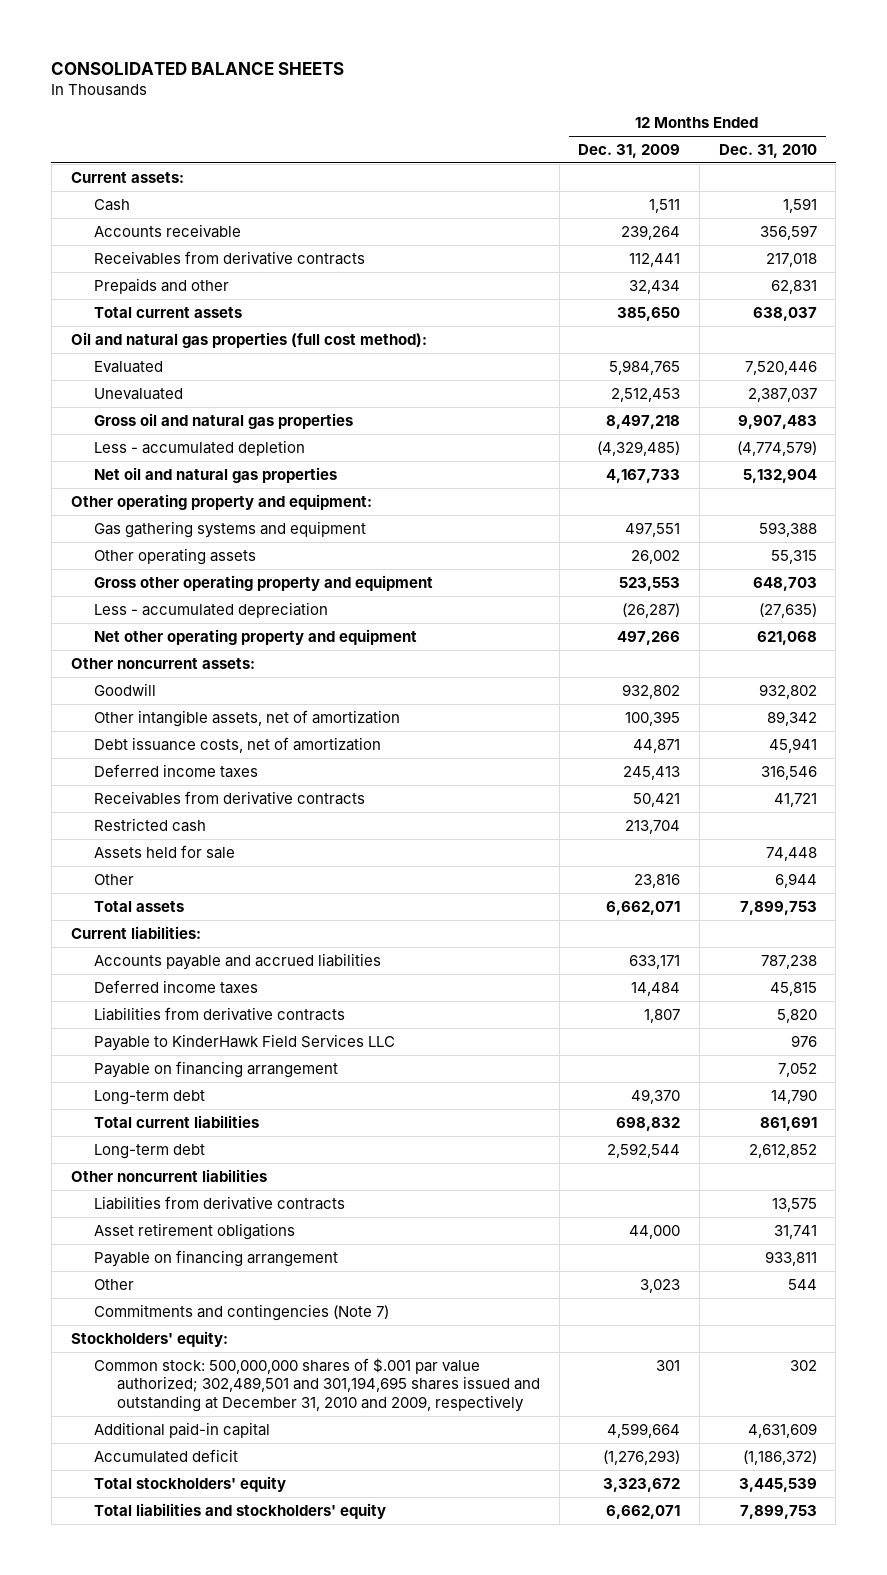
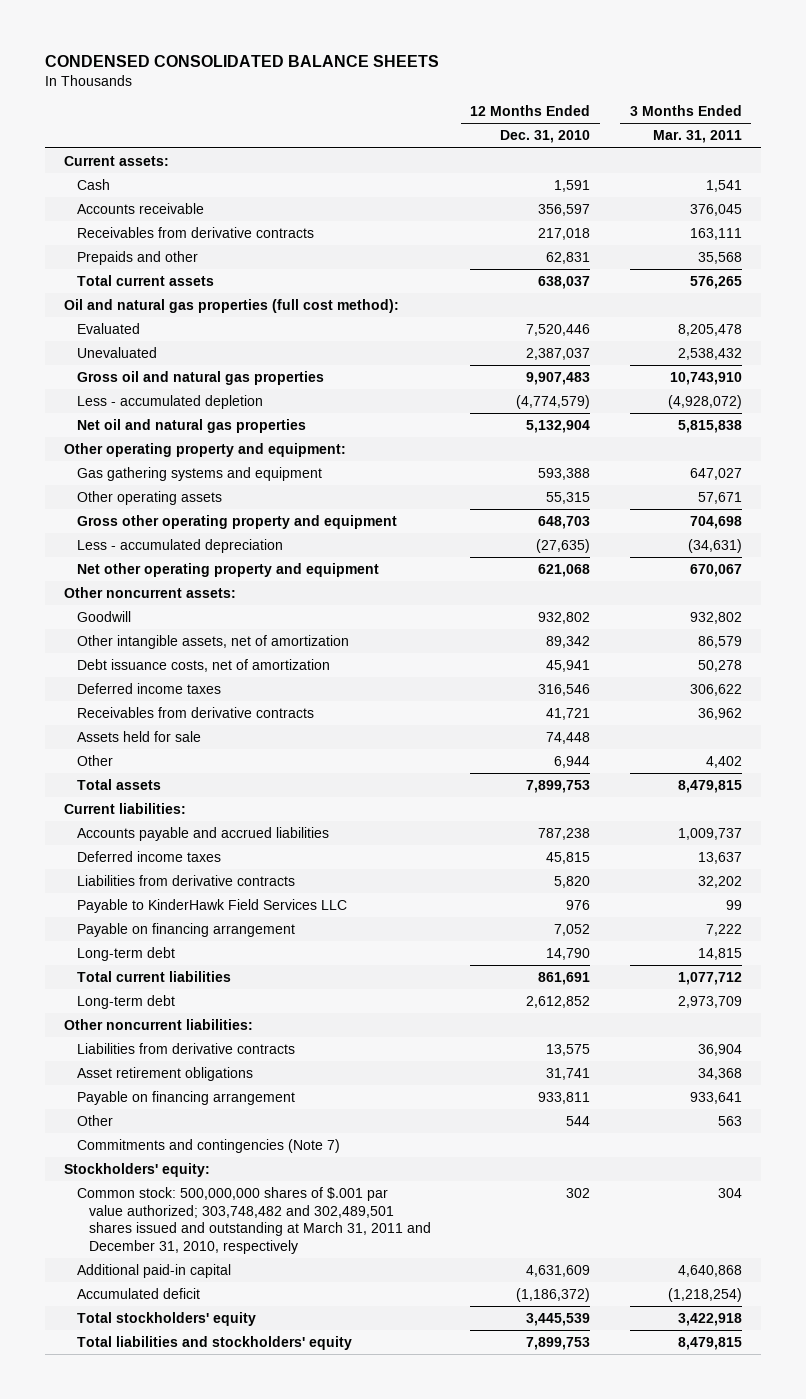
- CONSOLIDATED BALANCE SHEETS
+ CONDENSED CONSOLIDATED BALANCE SHEETS
- | 12 Months Ended Dec. 31, 2009 | 12 Months Ended Dec. 31, 2010
+ | 12 Months Ended Dec. 31, 2010 | 3 Months Ended Mar. 31, 2011
- Restricted cash | 213,704 |
- Other noncurrent liabilities
+ Other noncurrent liabilities:
- Common stock: 500,000,000 shares of $.001 par value authorized; 302,489,501 and 301,194,695 shares issued and outstanding at December 31, 2010 and 2009, respectively | 301 | 302
+ Common stock: 500,000,000 shares of $.001 par value authorized; 303,748,482 and 302,489,501 shares issued and outstanding at March 31, 2011 and December 31, 2010, respectively | 302 | 304

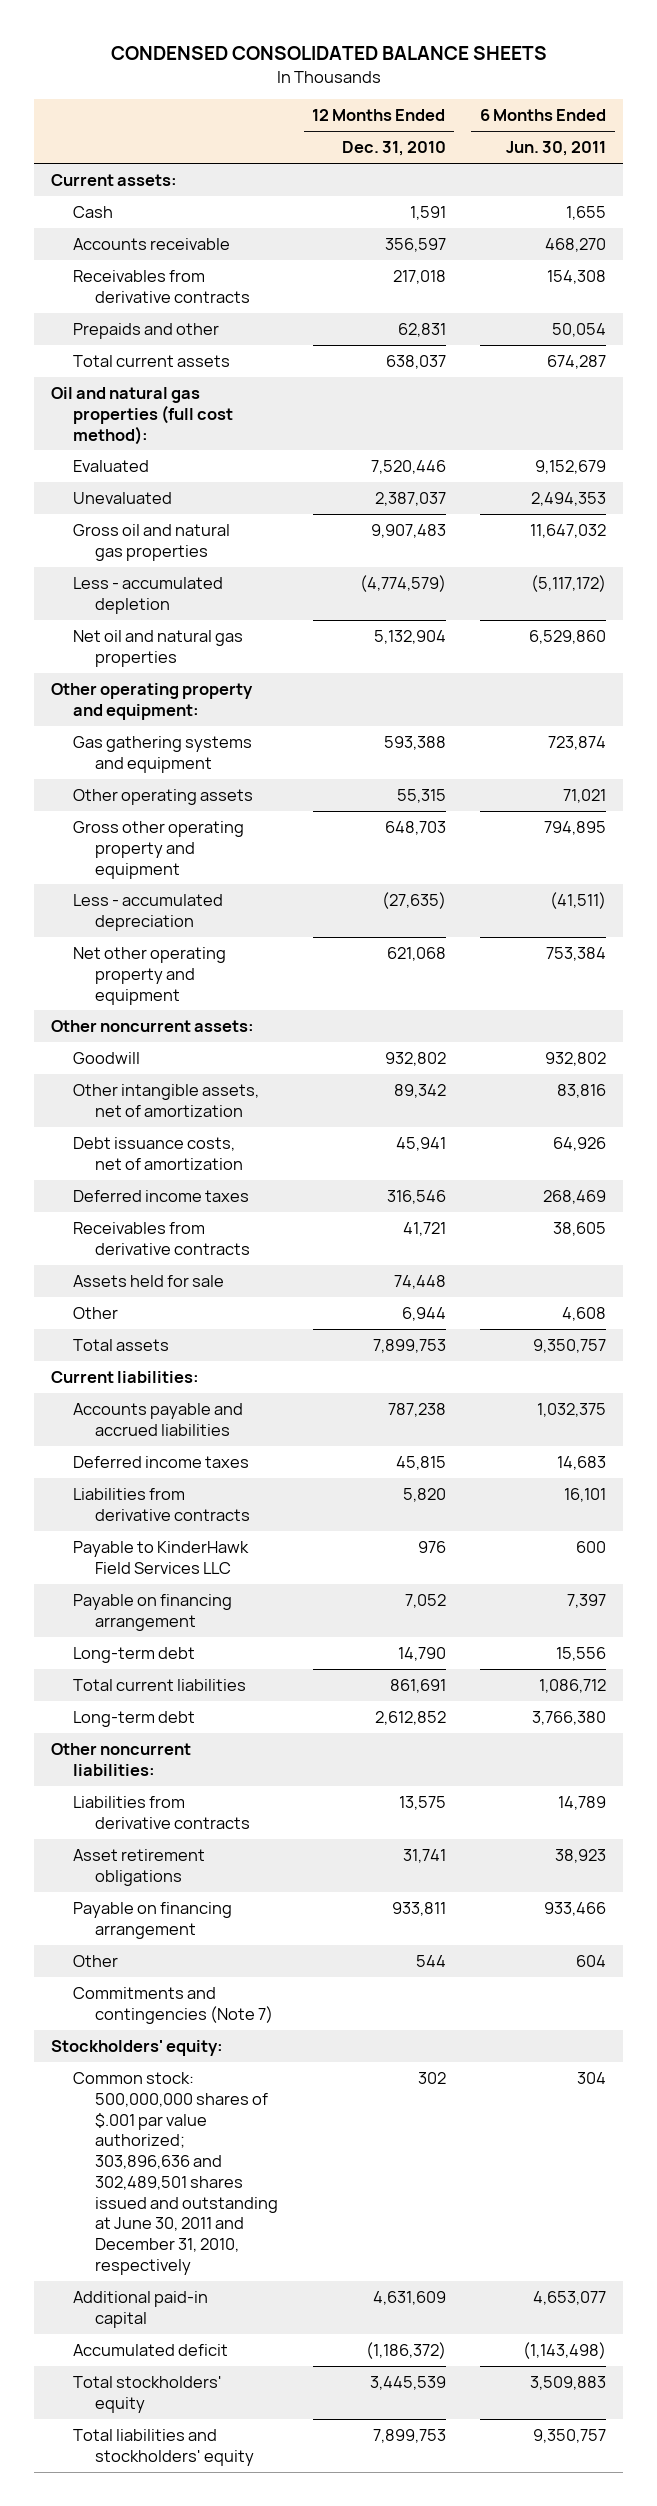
- | 12 Months Ended Dec. 31, 2010 | 3 Months Ended Mar. 31, 2011
+ | 12 Months Ended Dec. 31, 2010 | 6 Months Ended Jun. 30, 2011
- Common stock: 500,000,000 shares of $.001 par value authorized; 303,748,482 and 302,489,501 shares issued and outstanding at March 31, 2011 and December 31, 2010, respectively | 302 | 304
+ Common stock: 500,000,000 shares of $.001 par value authorized; 303,896,636 and 302,489,501 shares issued and outstanding at June 30, 2011 and December 31, 2010, respectively | 302 | 304

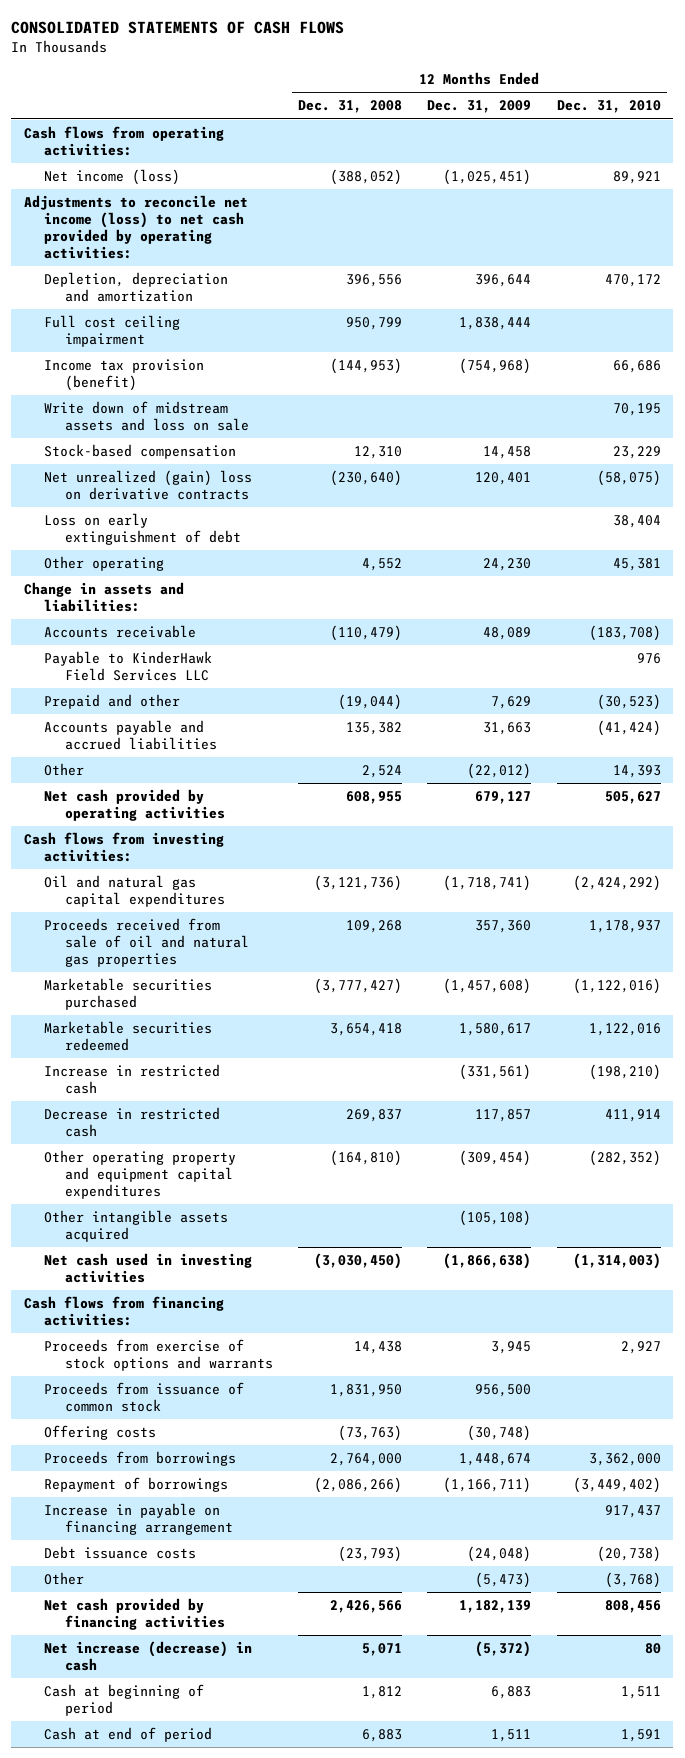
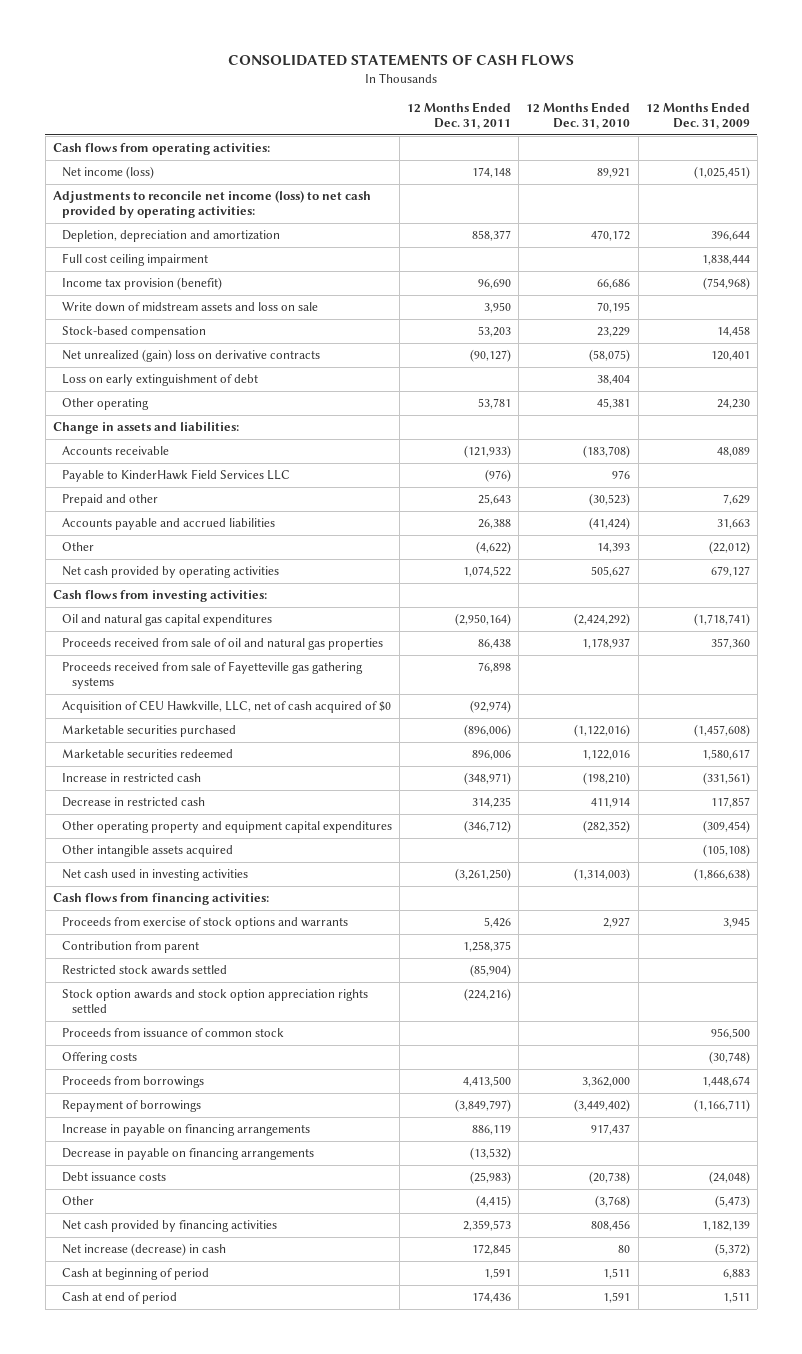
- | 12 Months Ended Dec. 31, 2008 | 12 Months Ended Dec. 31, 2009 | 12 Months Ended Dec. 31, 2010
+ | 12 Months Ended Dec. 31, 2011 | 12 Months Ended Dec. 31, 2010 | 12 Months Ended Dec. 31, 2009
+ Proceeds received from sale of Fayetteville gas gathering systems | 76,898 | |
+ Acquisition of CEU Hawkville, LLC, net of cash acquired of $0 | (92,974) | |
+ Contribution from parent | 1,258,375 | |
+ Restricted stock awards settled | (85,904) | |
+ Stock option awards and stock option appreciation rights settled | (224,216) | |
- Increase in payable on financing arrangement | | | 917,437
+ Increase in payable on financing arrangements | 886,119 | 917,437 |
+ Decrease in payable on financing arrangements | (13,532) | |

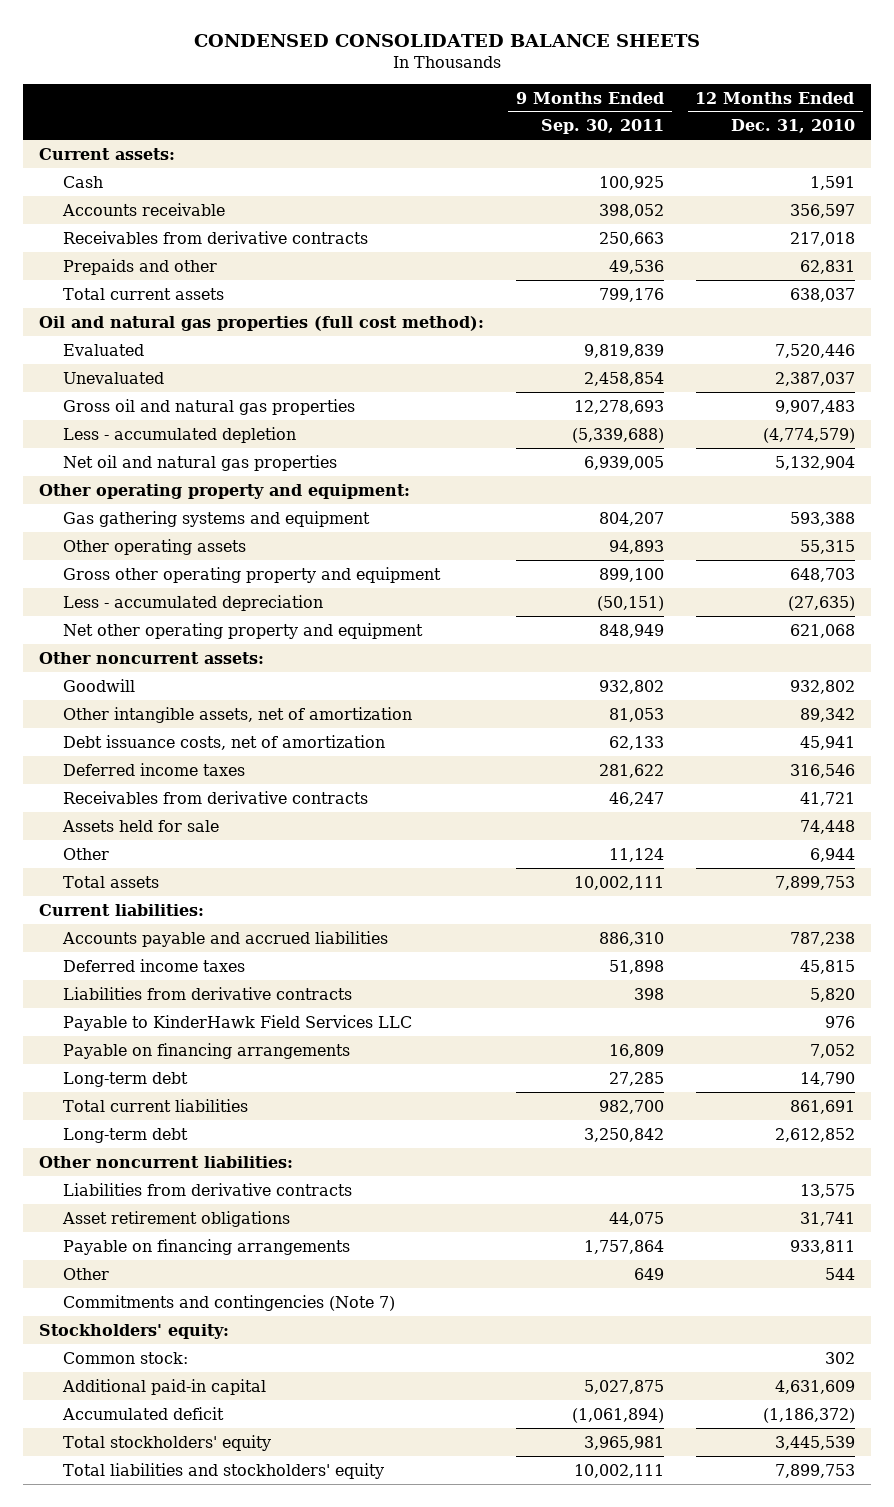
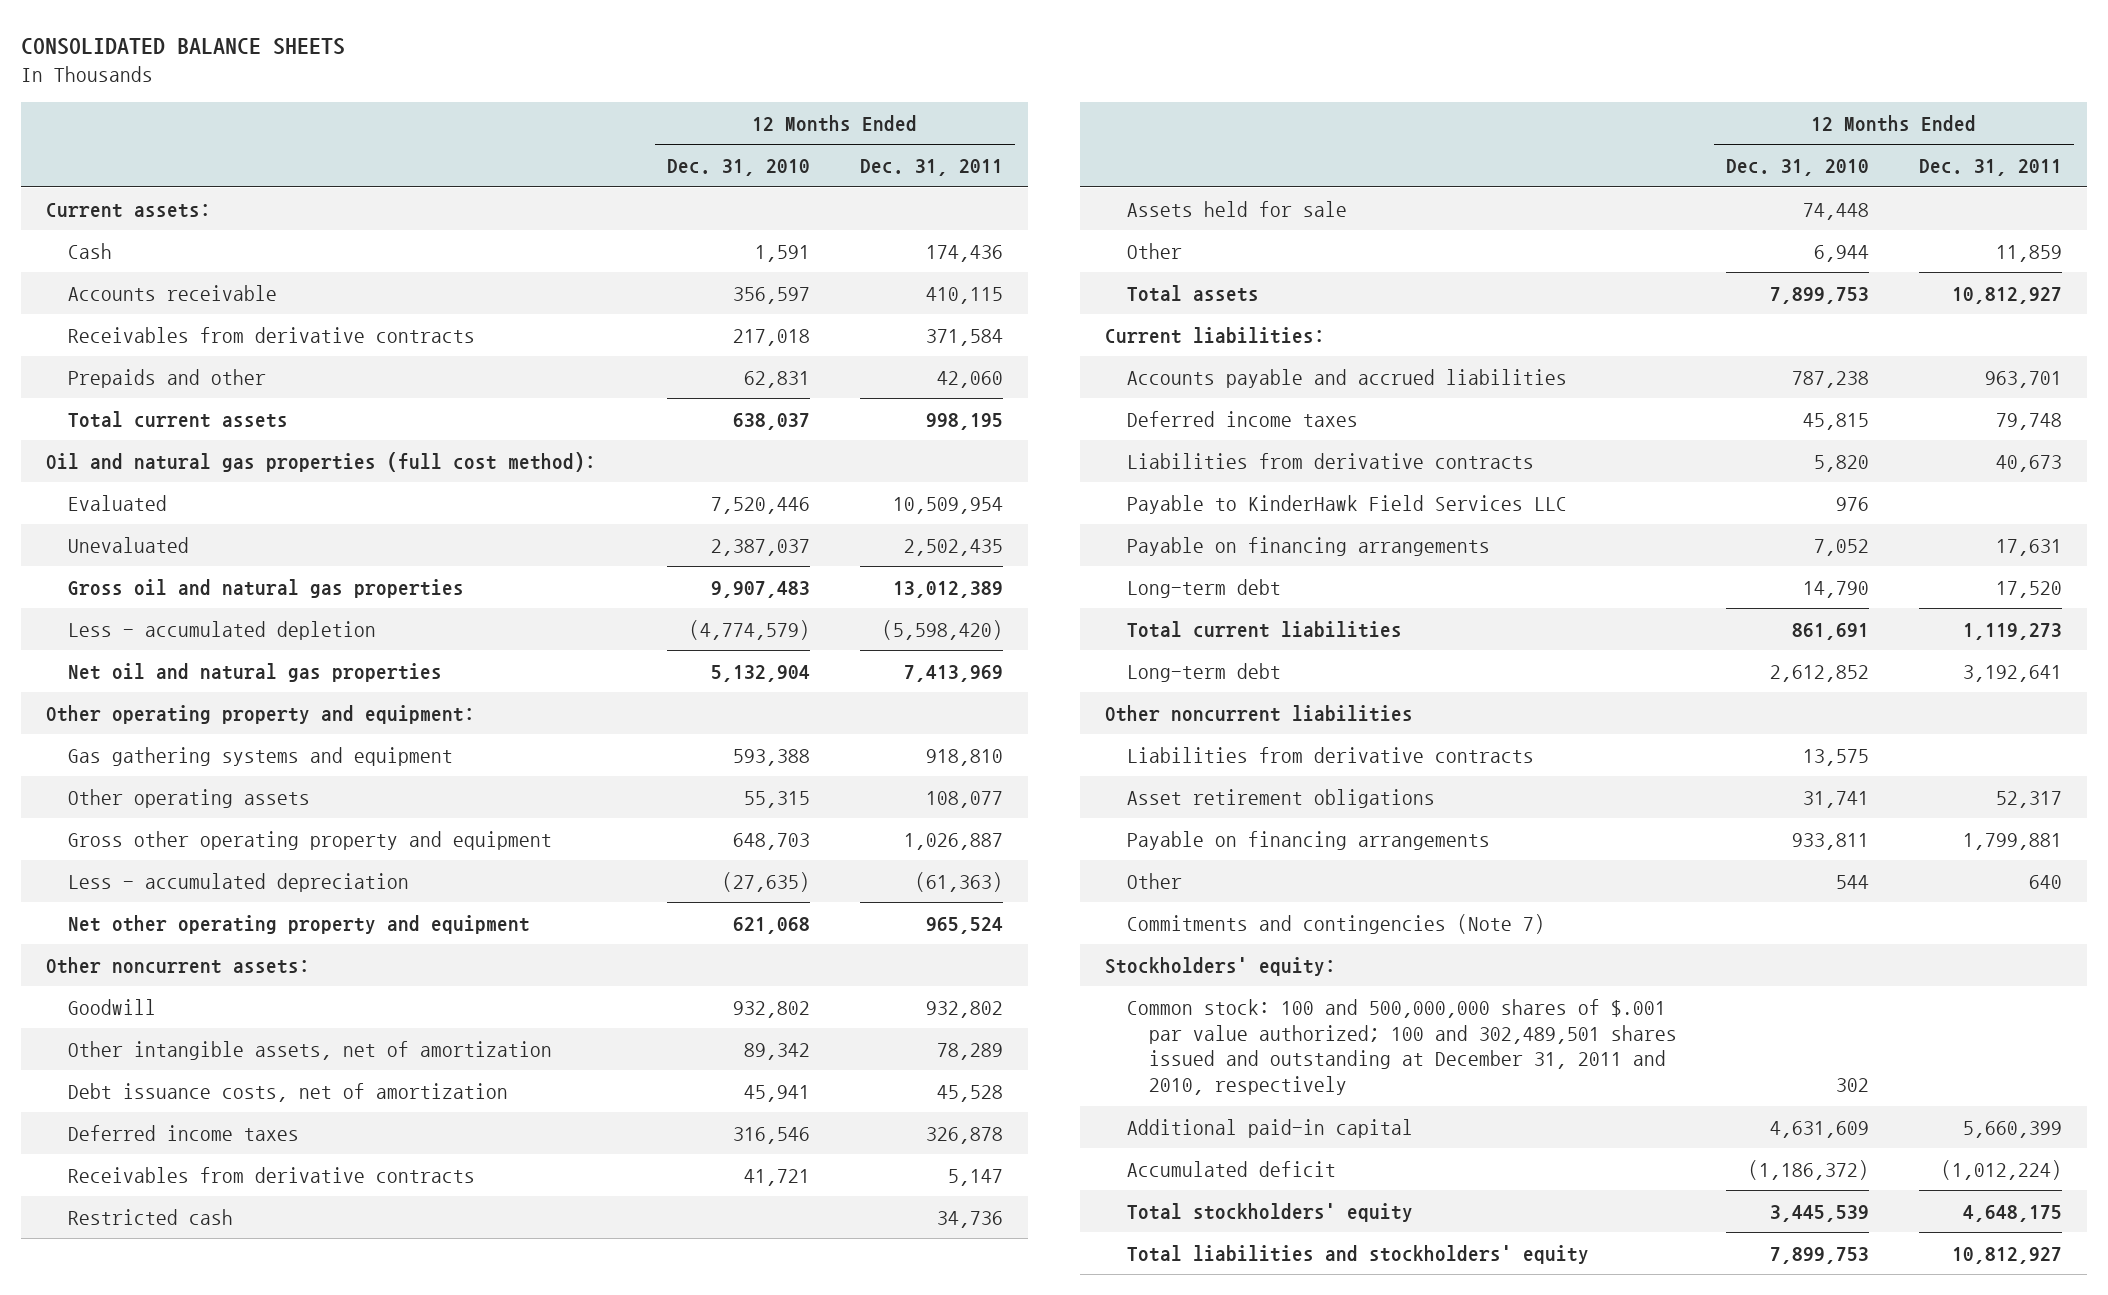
- CONDENSED CONSOLIDATED BALANCE SHEETS
+ CONSOLIDATED BALANCE SHEETS
- | 9 Months Ended Sep. 30, 2011 | 12 Months Ended Dec. 31, 2010
+ | 12 Months Ended Dec. 31, 2010 | 12 Months Ended Dec. 31, 2011
+ Restricted cash | | 34,736
- Other noncurrent liabilities:
+ Other noncurrent liabilities
- Common stock: | | 302
+ Common stock: 100 and 500,000,000 shares of $.001 par value authorized; 100 and 302,489,501 shares issued and outstanding at December 31, 2011 and 2010, respectively | 302 |

